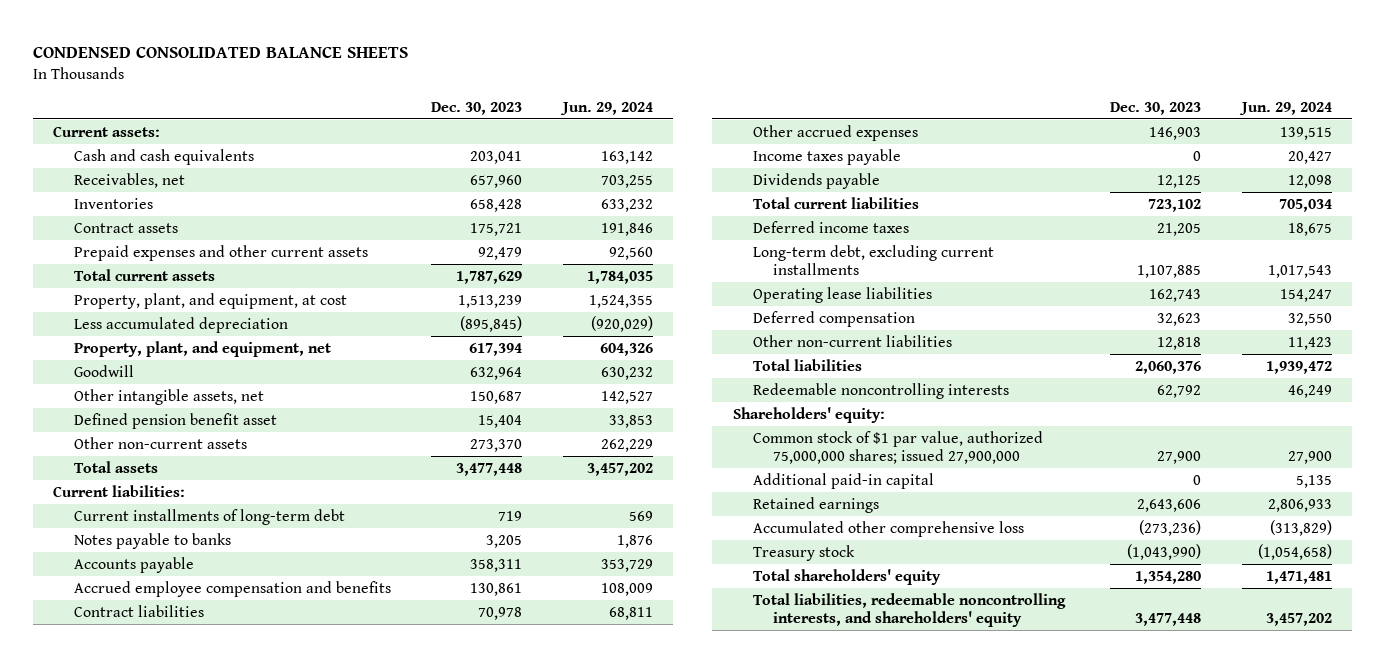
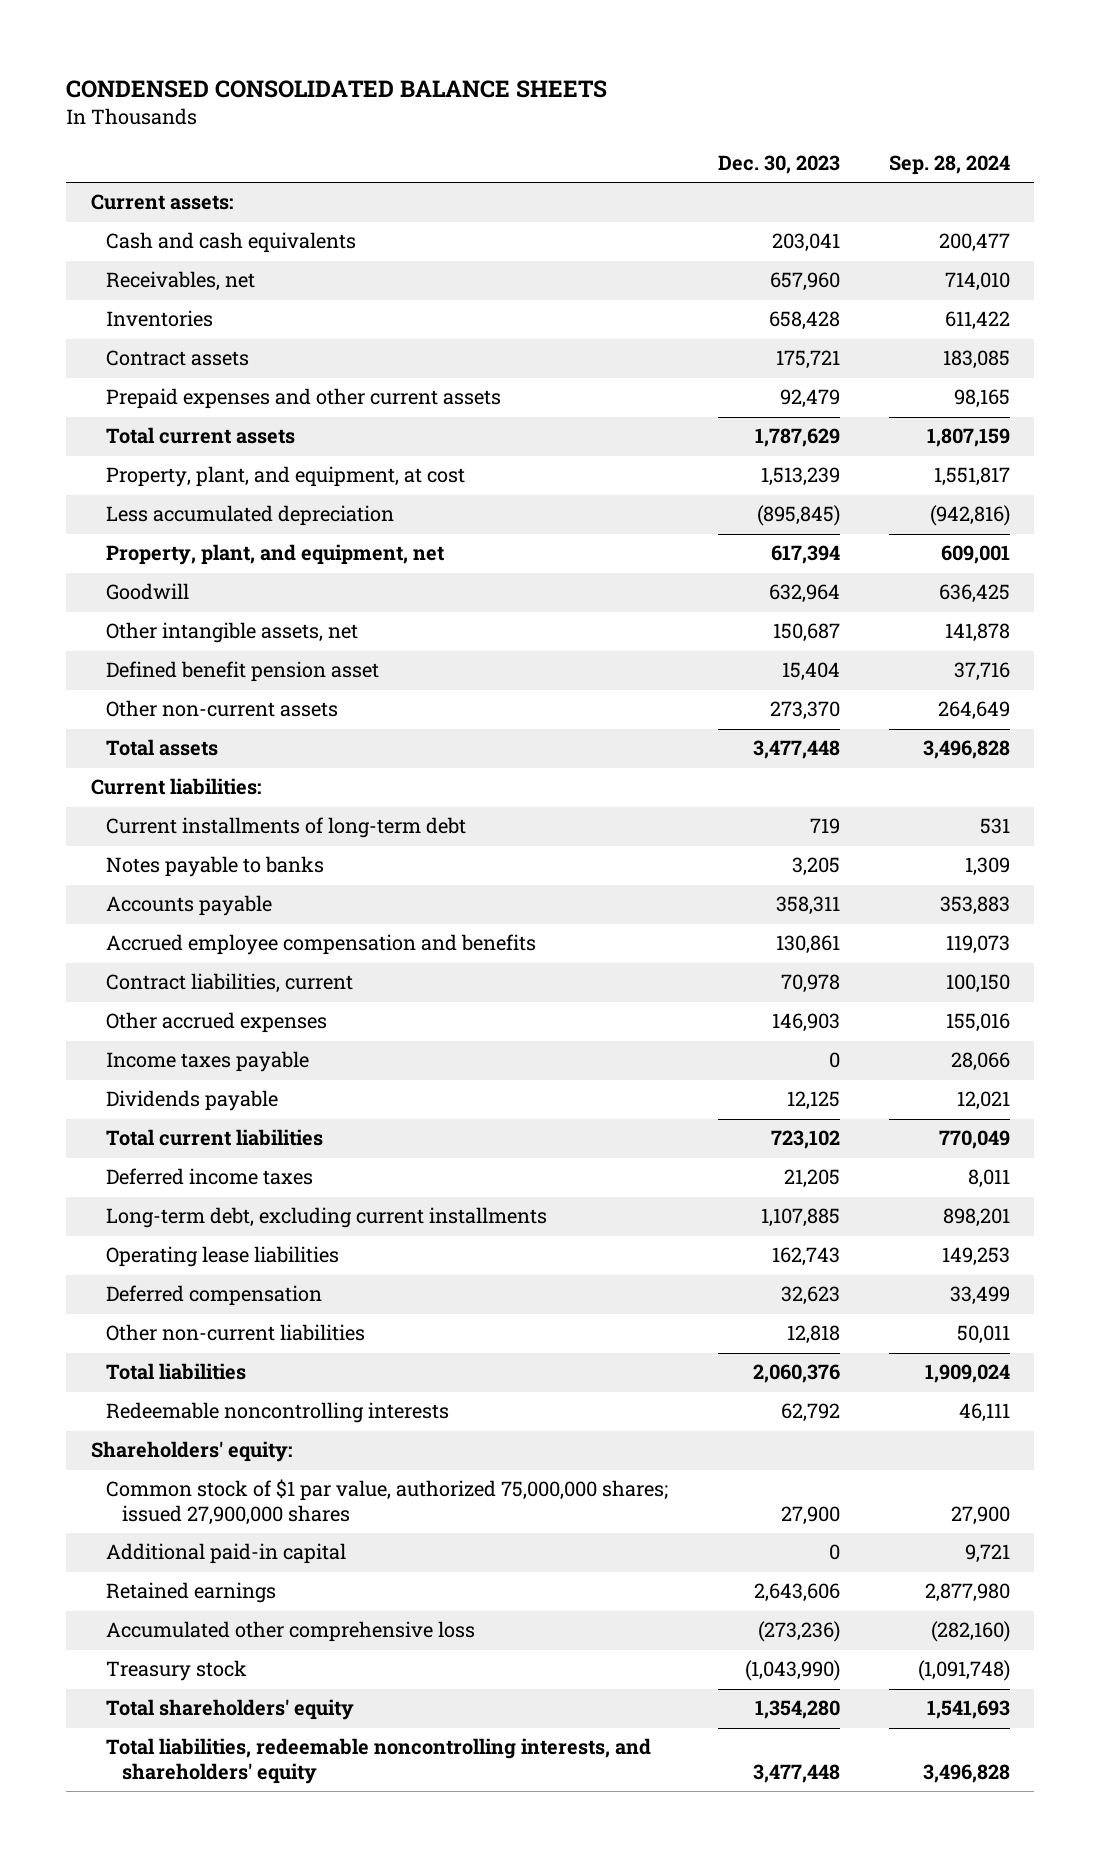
- | Dec. 30, 2023 | Jun. 29, 2024
+ | Dec. 30, 2023 | Sep. 28, 2024
- Defined pension benefit asset | 15,404 | 33,853
+ Defined benefit pension asset | 15,404 | 37,716
- Contract liabilities | 70,978 | 68,811
+ Contract liabilities, current | 70,978 | 100,150
- Common stock of $1 par value, authorized 75,000,000 shares; issued 27,900,000 | 27,900 | 27,900
+ Common stock of $1 par value, authorized 75,000,000 shares; issued 27,900,000 shares | 27,900 | 27,900

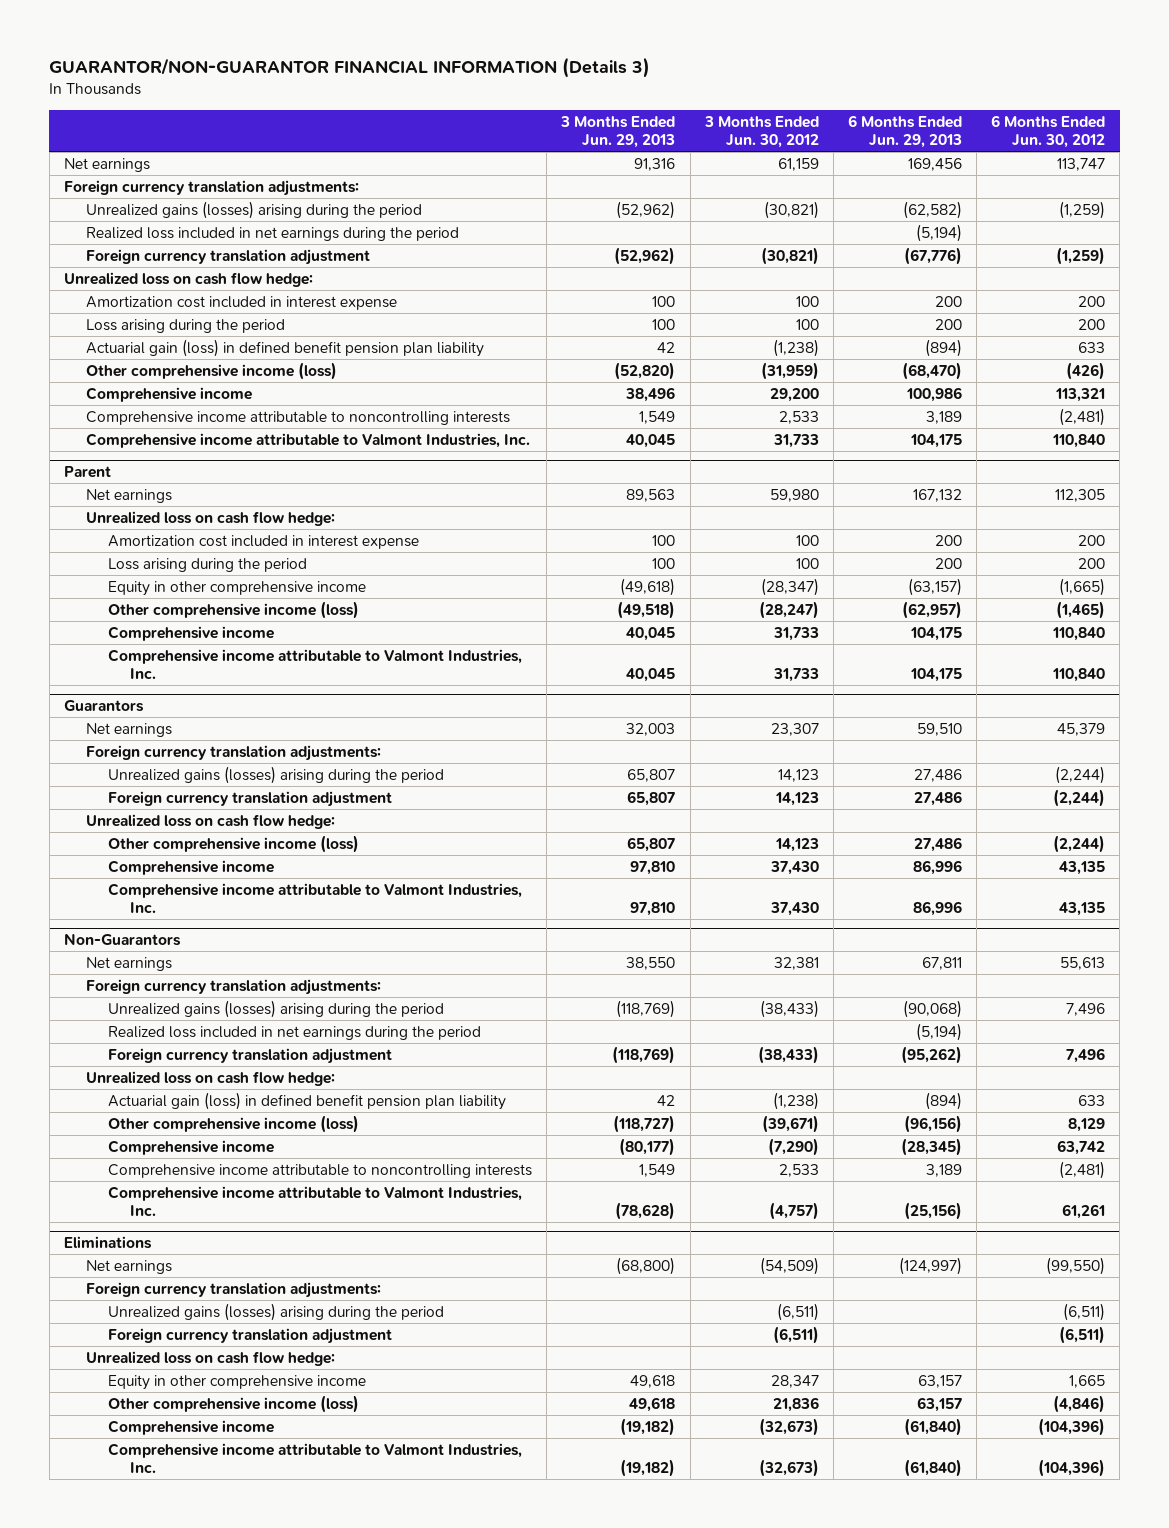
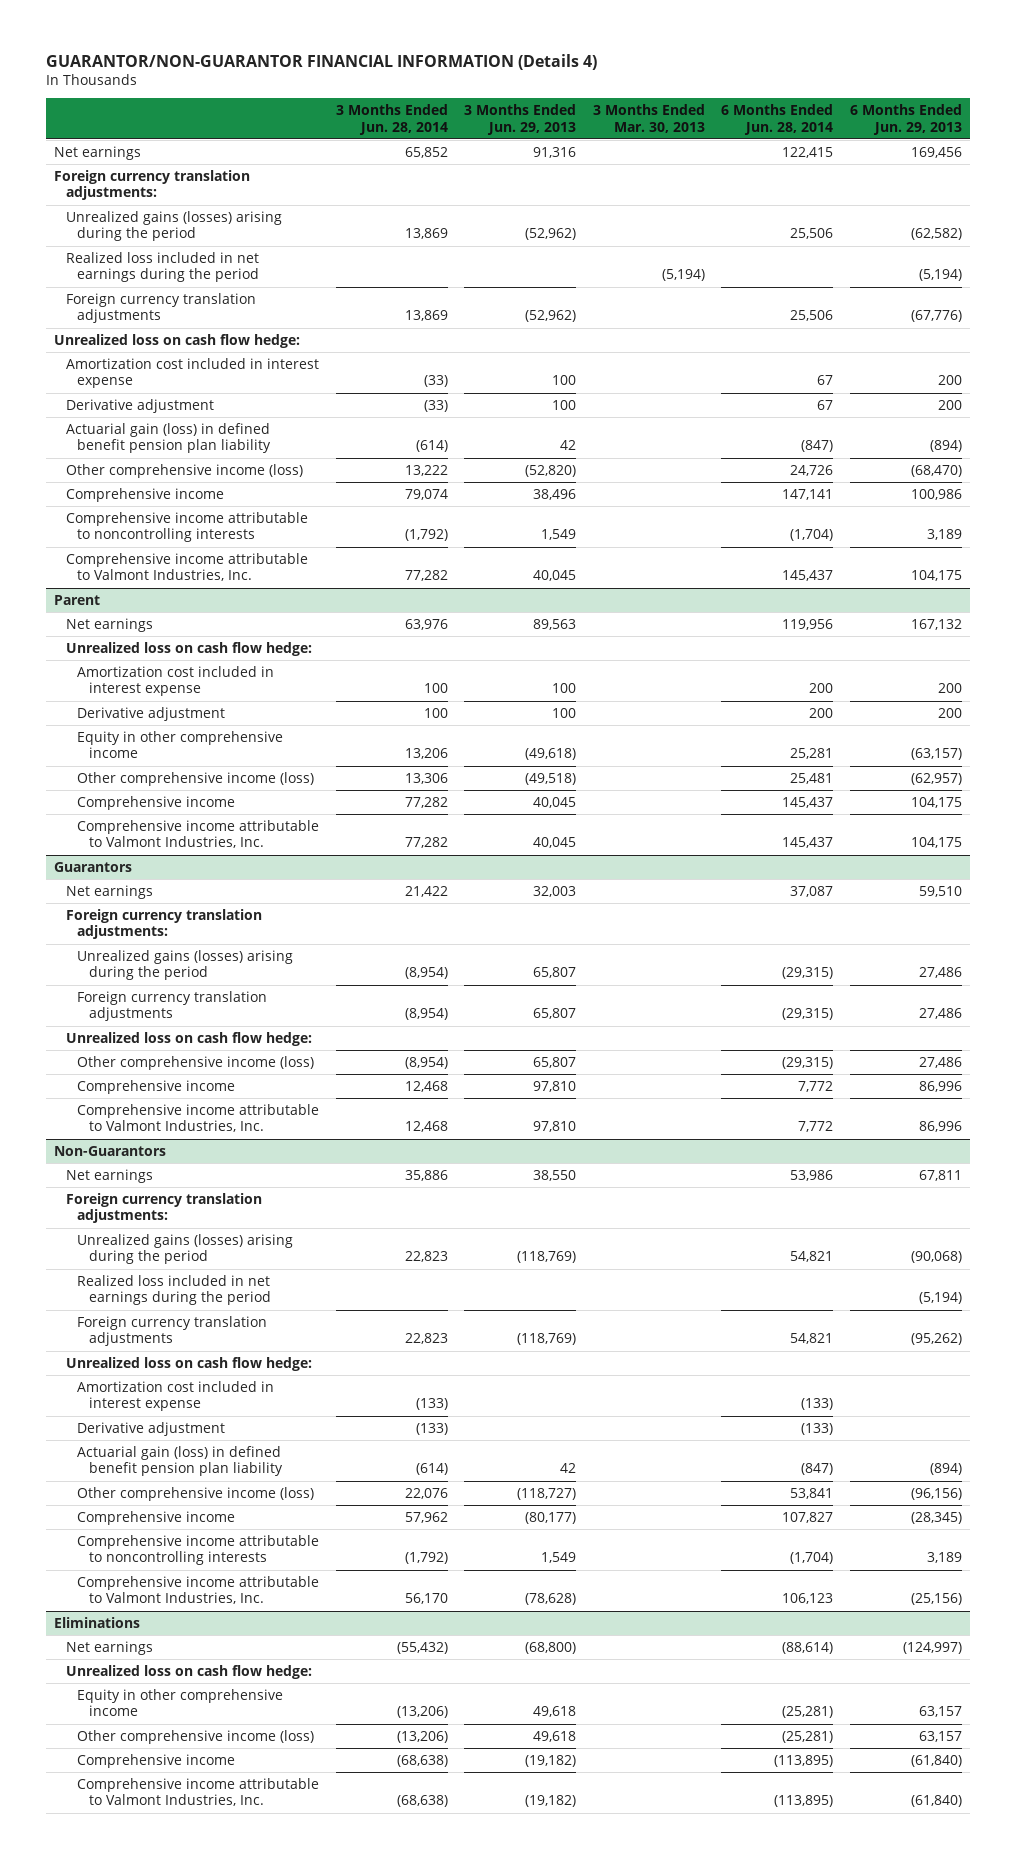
- GUARANTOR/NON-GUARANTOR FINANCIAL INFORMATION (Details 3)
+ GUARANTOR/NON-GUARANTOR FINANCIAL INFORMATION (Details 4)
- | 3 Months Ended Jun. 29, 2013 | 3 Months Ended Jun. 30, 2012 | 6 Months Ended Jun. 29, 2013 | 6 Months Ended Jun. 30, 2012
+ | 3 Months Ended Jun. 28, 2014 | 3 Months Ended Jun. 29, 2013 | 3 Months Ended Mar. 30, 2013 | 6 Months Ended Jun. 28, 2014 | 6 Months Ended Jun. 29, 2013
- Foreign currency translation adjustment | (52,962) | (30,821) | (67,776) | (1,259)
+ Foreign currency translation adjustments | 13,869 | (52,962) | | 25,506 | (67,776)
- Loss arising during the period | 100 | 100 | 200 | 200
+ Derivative adjustment | (33) | 100 | | 67 | 200
@ Parent
- Loss arising during the period | 100 | 100 | 200 | 200
+ Derivative adjustment | 100 | 100 | | 200 | 200
@ Guarantors
- Foreign currency translation adjustment | 65,807 | 14,123 | 27,486 | (2,244)
+ Foreign currency translation adjustments | (8,954) | 65,807 | | (29,315) | 27,486
@ Non-Guarantors
- Foreign currency translation adjustment | (118,769) | (38,433) | (95,262) | 7,496
+ Foreign currency translation adjustments | 22,823 | (118,769) | | 54,821 | (95,262)
+ Amortization cost included in interest expense | (133) | | | (133) |
+ Derivative adjustment | (133) | | | (133) |
@ Eliminations
- Foreign currency translation adjustments:
- Unrealized gains (losses) arising during the period | | (6,511) | | (6,511)
- Foreign currency translation adjustment | | (6,511) | | (6,511)

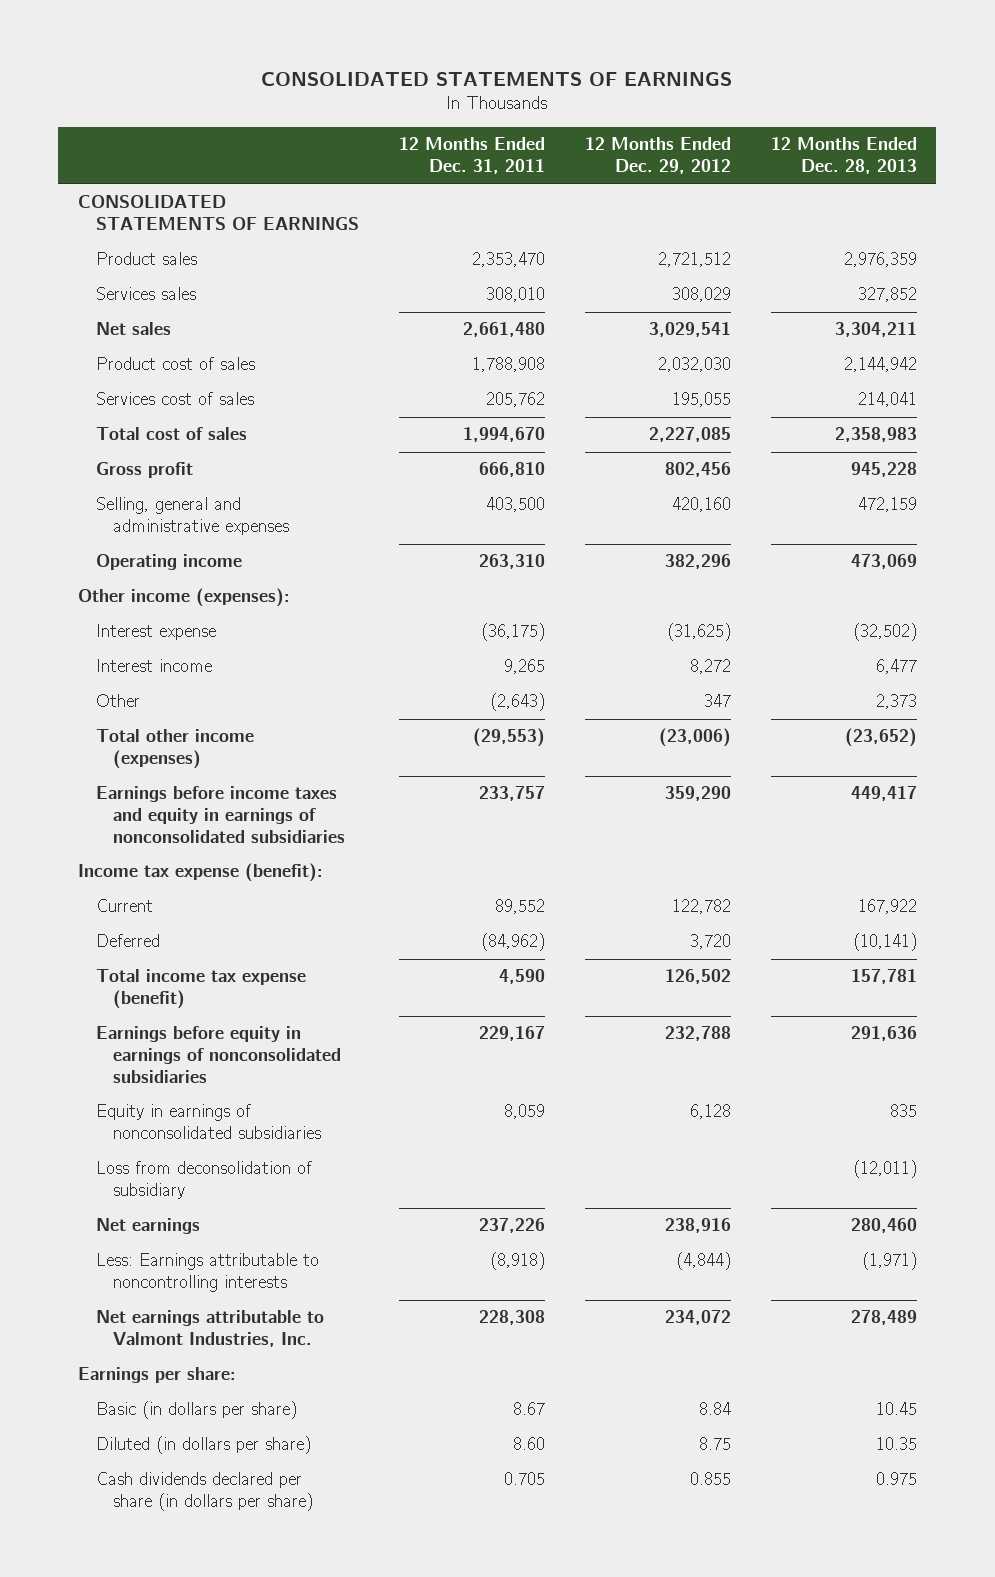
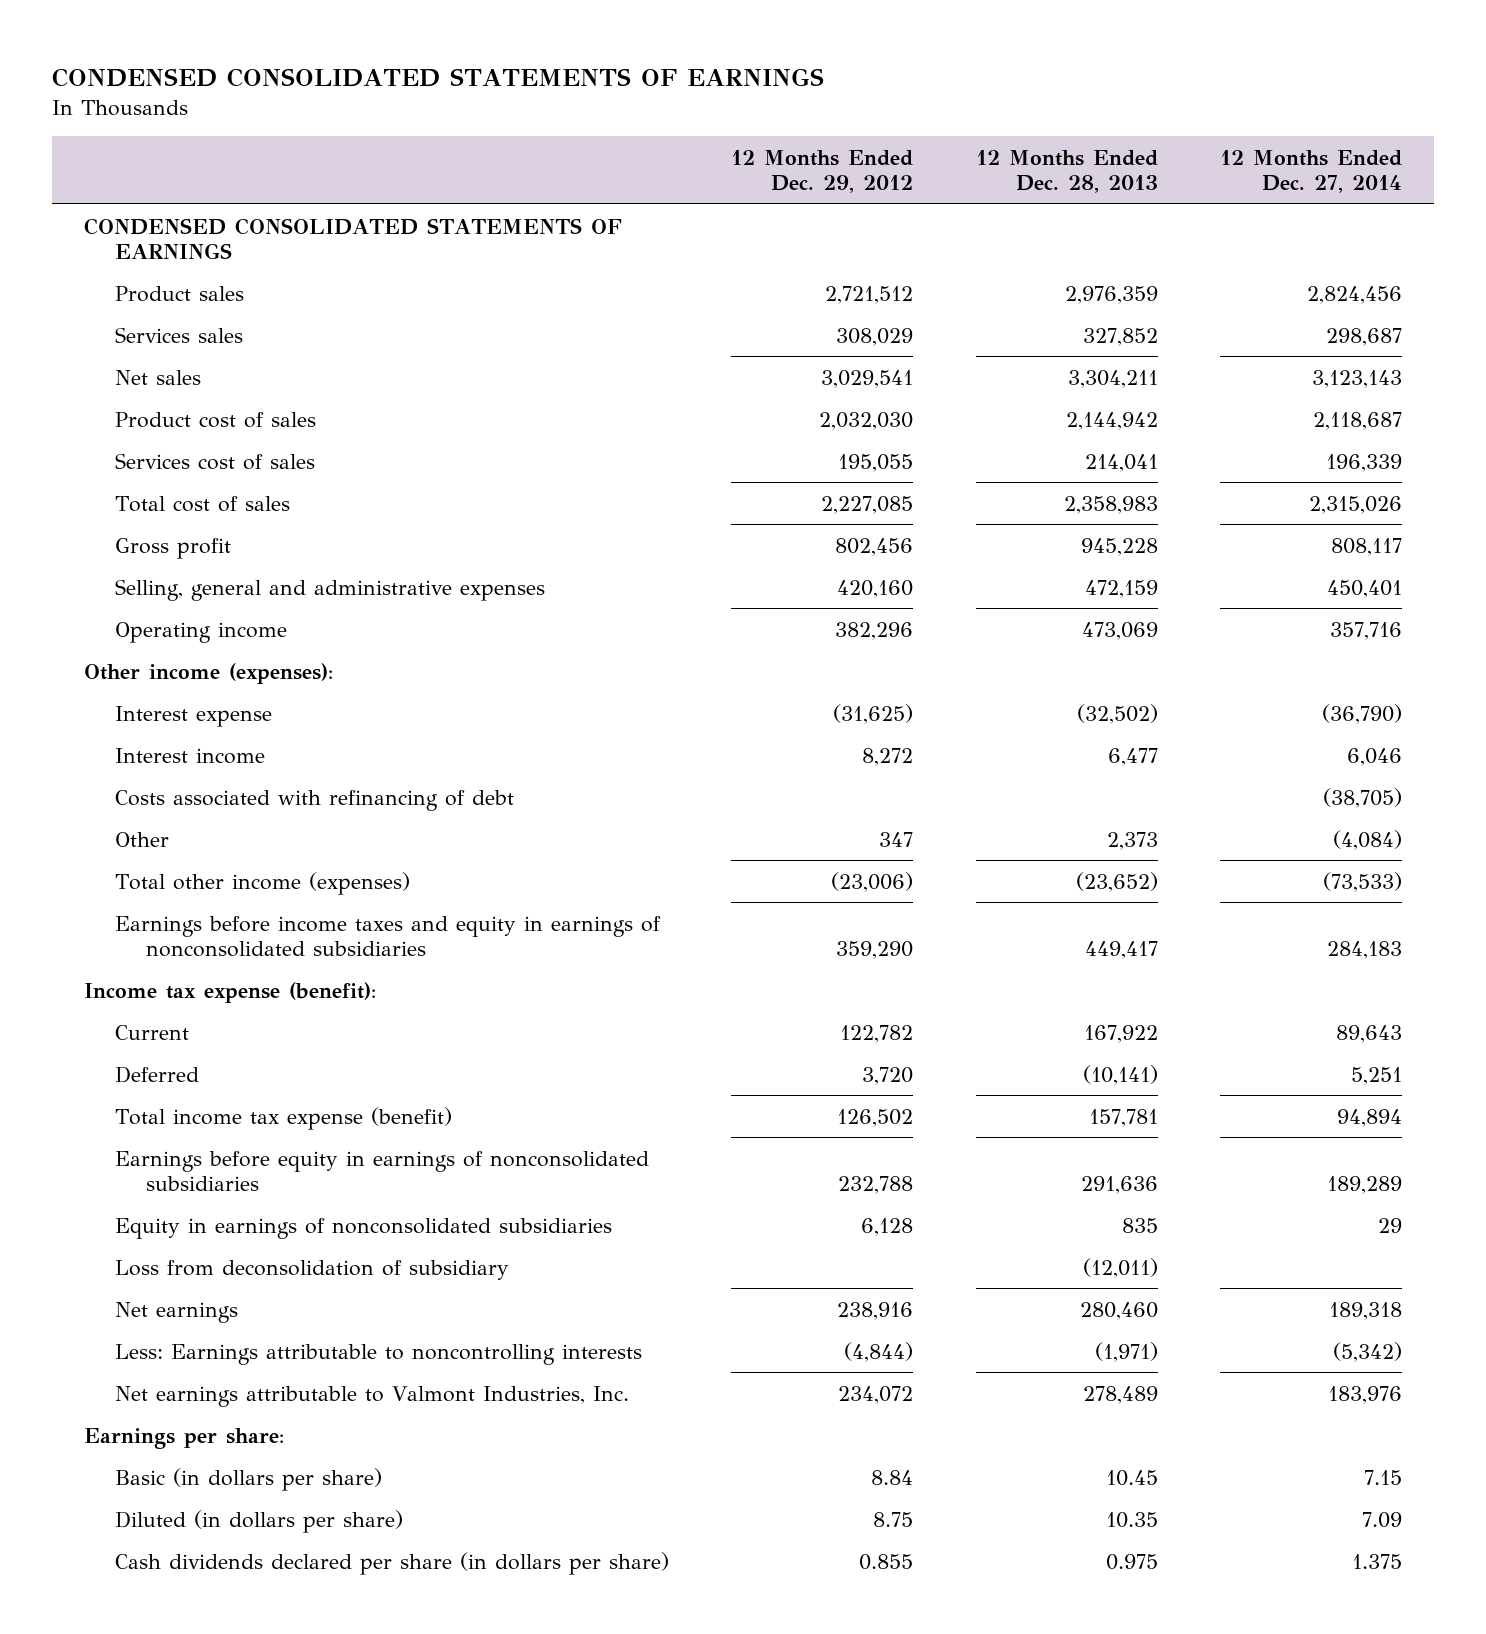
- CONSOLIDATED STATEMENTS OF EARNINGS
+ CONDENSED CONSOLIDATED STATEMENTS OF EARNINGS
- | 12 Months Ended Dec. 31, 2011 | 12 Months Ended Dec. 29, 2012 | 12 Months Ended Dec. 28, 2013
+ | 12 Months Ended Dec. 29, 2012 | 12 Months Ended Dec. 28, 2013 | 12 Months Ended Dec. 27, 2014
- CONSOLIDATED STATEMENTS OF EARNINGS
+ CONDENSED CONSOLIDATED STATEMENTS OF EARNINGS
+ Costs associated with refinancing of debt | | | (38,705)

